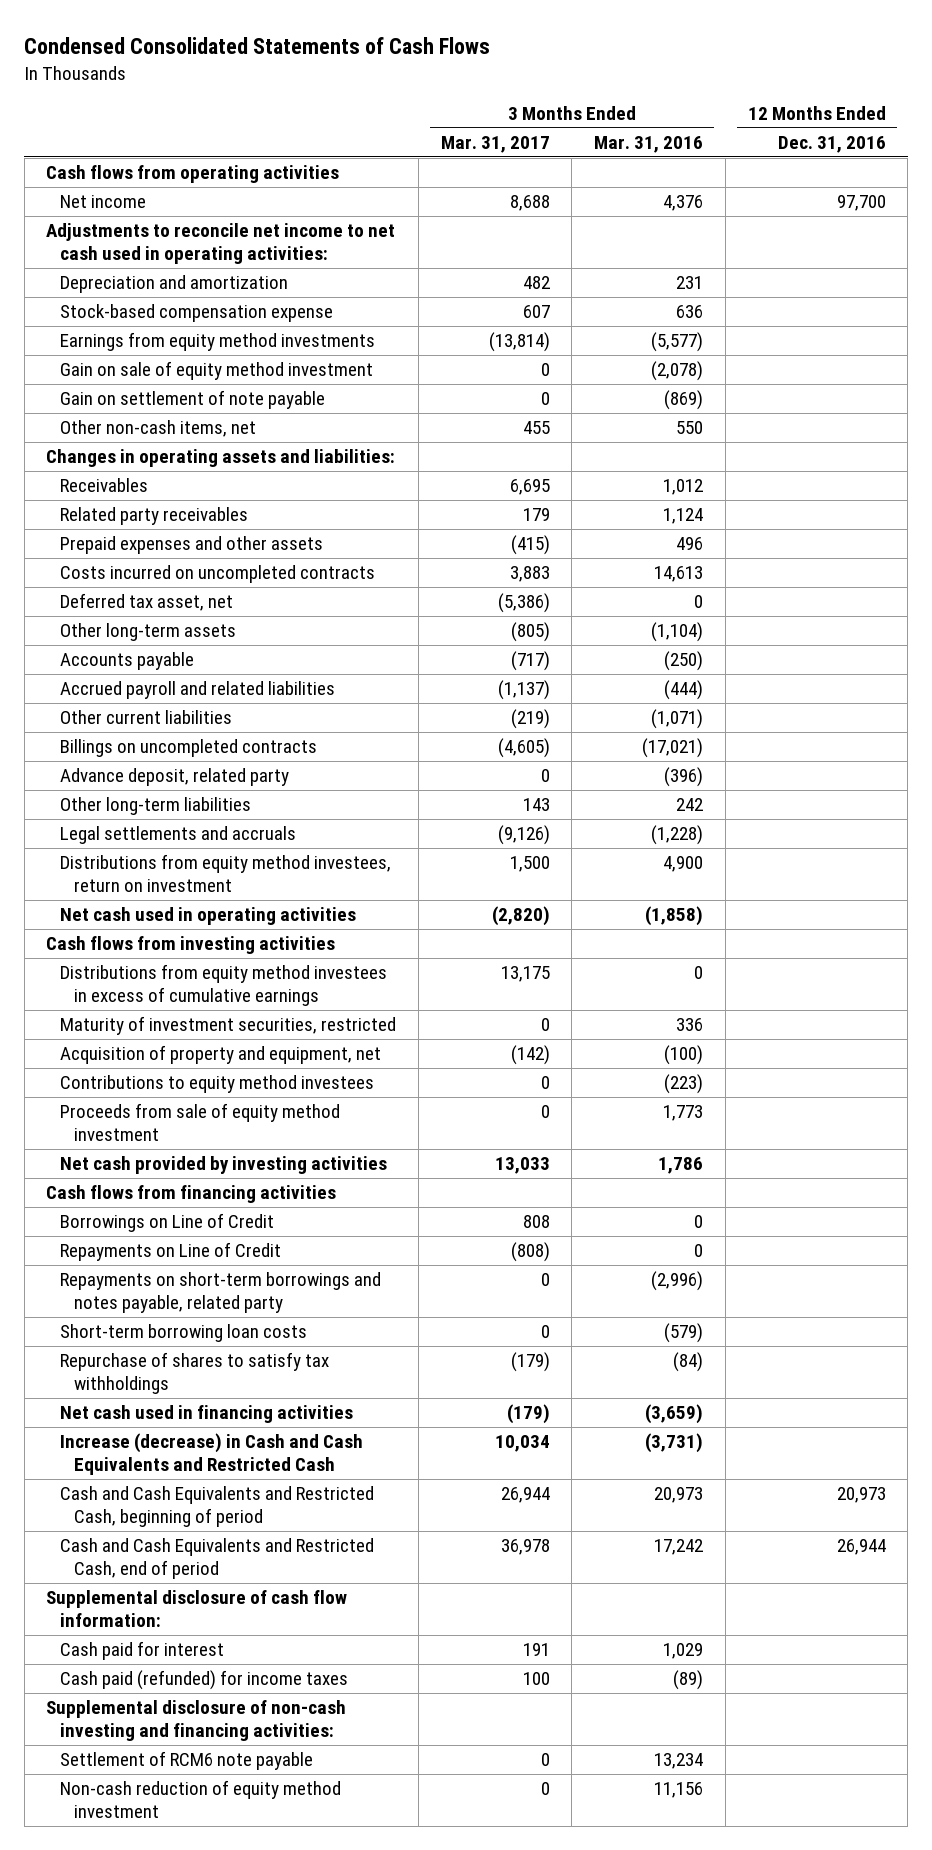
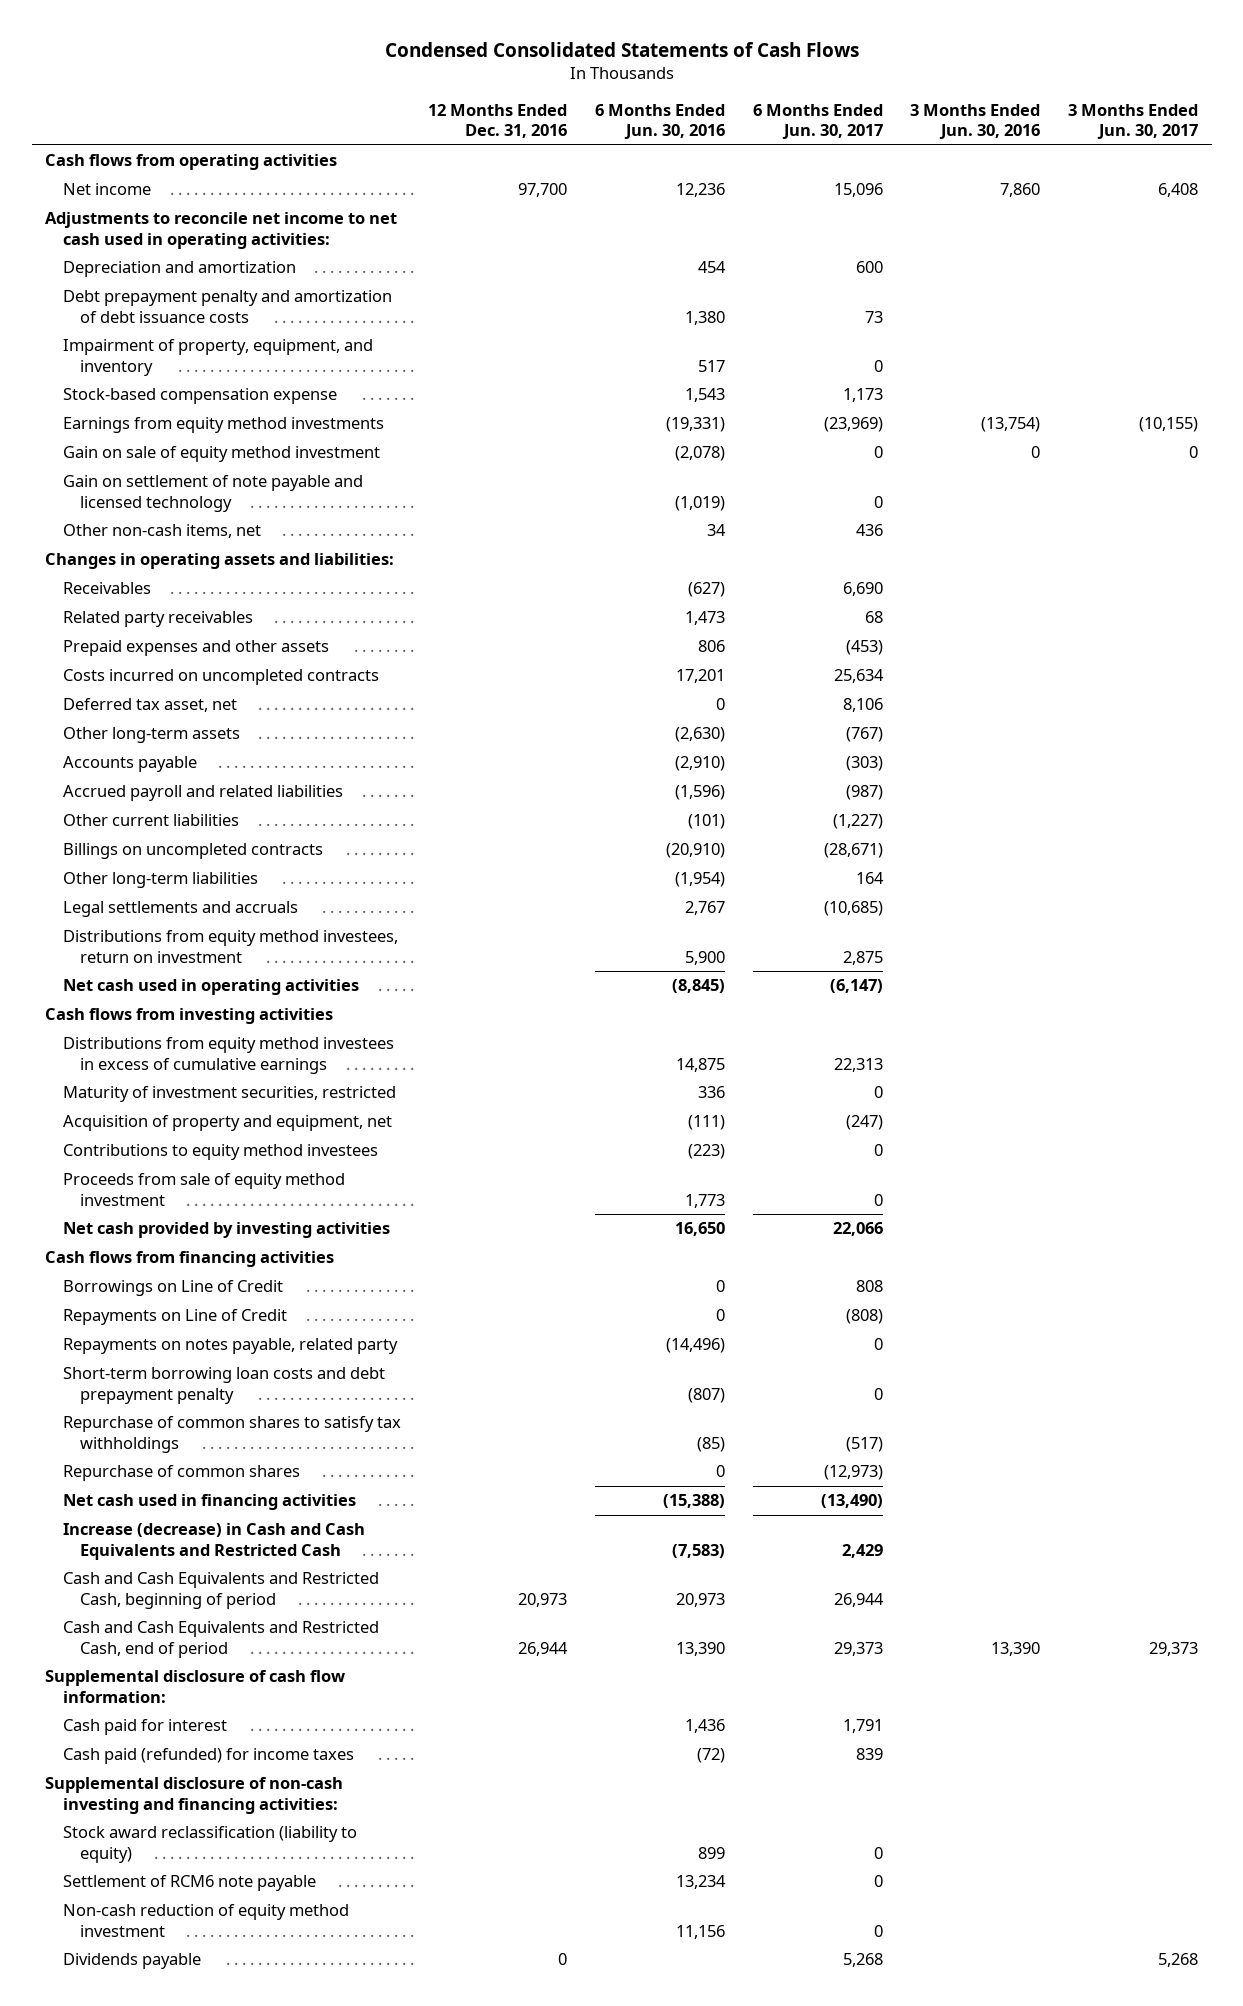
- | 3 Months Ended Mar. 31, 2017 | 3 Months Ended Mar. 31, 2016 | 12 Months Ended Dec. 31, 2016
+ | 12 Months Ended Dec. 31, 2016 | 6 Months Ended Jun. 30, 2016 | 6 Months Ended Jun. 30, 2017 | 3 Months Ended Jun. 30, 2016 | 3 Months Ended Jun. 30, 2017
+ Debt prepayment penalty and amortization of debt issuance costs | | 1,380 | 73 | |
+ Impairment of property, equipment, and inventory | | 517 | 0 | |
- Gain on settlement of note payable | 0 | (869) |
+ Gain on settlement of note payable and licensed technology | | (1,019) | 0 | |
- Advance deposit, related party | 0 | (396) |
- Repayments on short-term borrowings and notes payable, related party | 0 | (2,996) |
- Short-term borrowing loan costs | 0 | (579) |
- Repurchase of shares to satisfy tax withholdings | (179) | (84) |
+ Repayments on notes payable, related party | | (14,496) | 0 | |
+ Short-term borrowing loan costs and debt prepayment penalty | | (807) | 0 | |
+ Repurchase of common shares to satisfy tax withholdings | | (85) | (517) | |
+ Repurchase of common shares | | 0 | (12,973) | |
+ Stock award reclassification (liability to equity) | | 899 | 0 | |
+ Dividends payable | 0 | | 5,268 | | 5,268

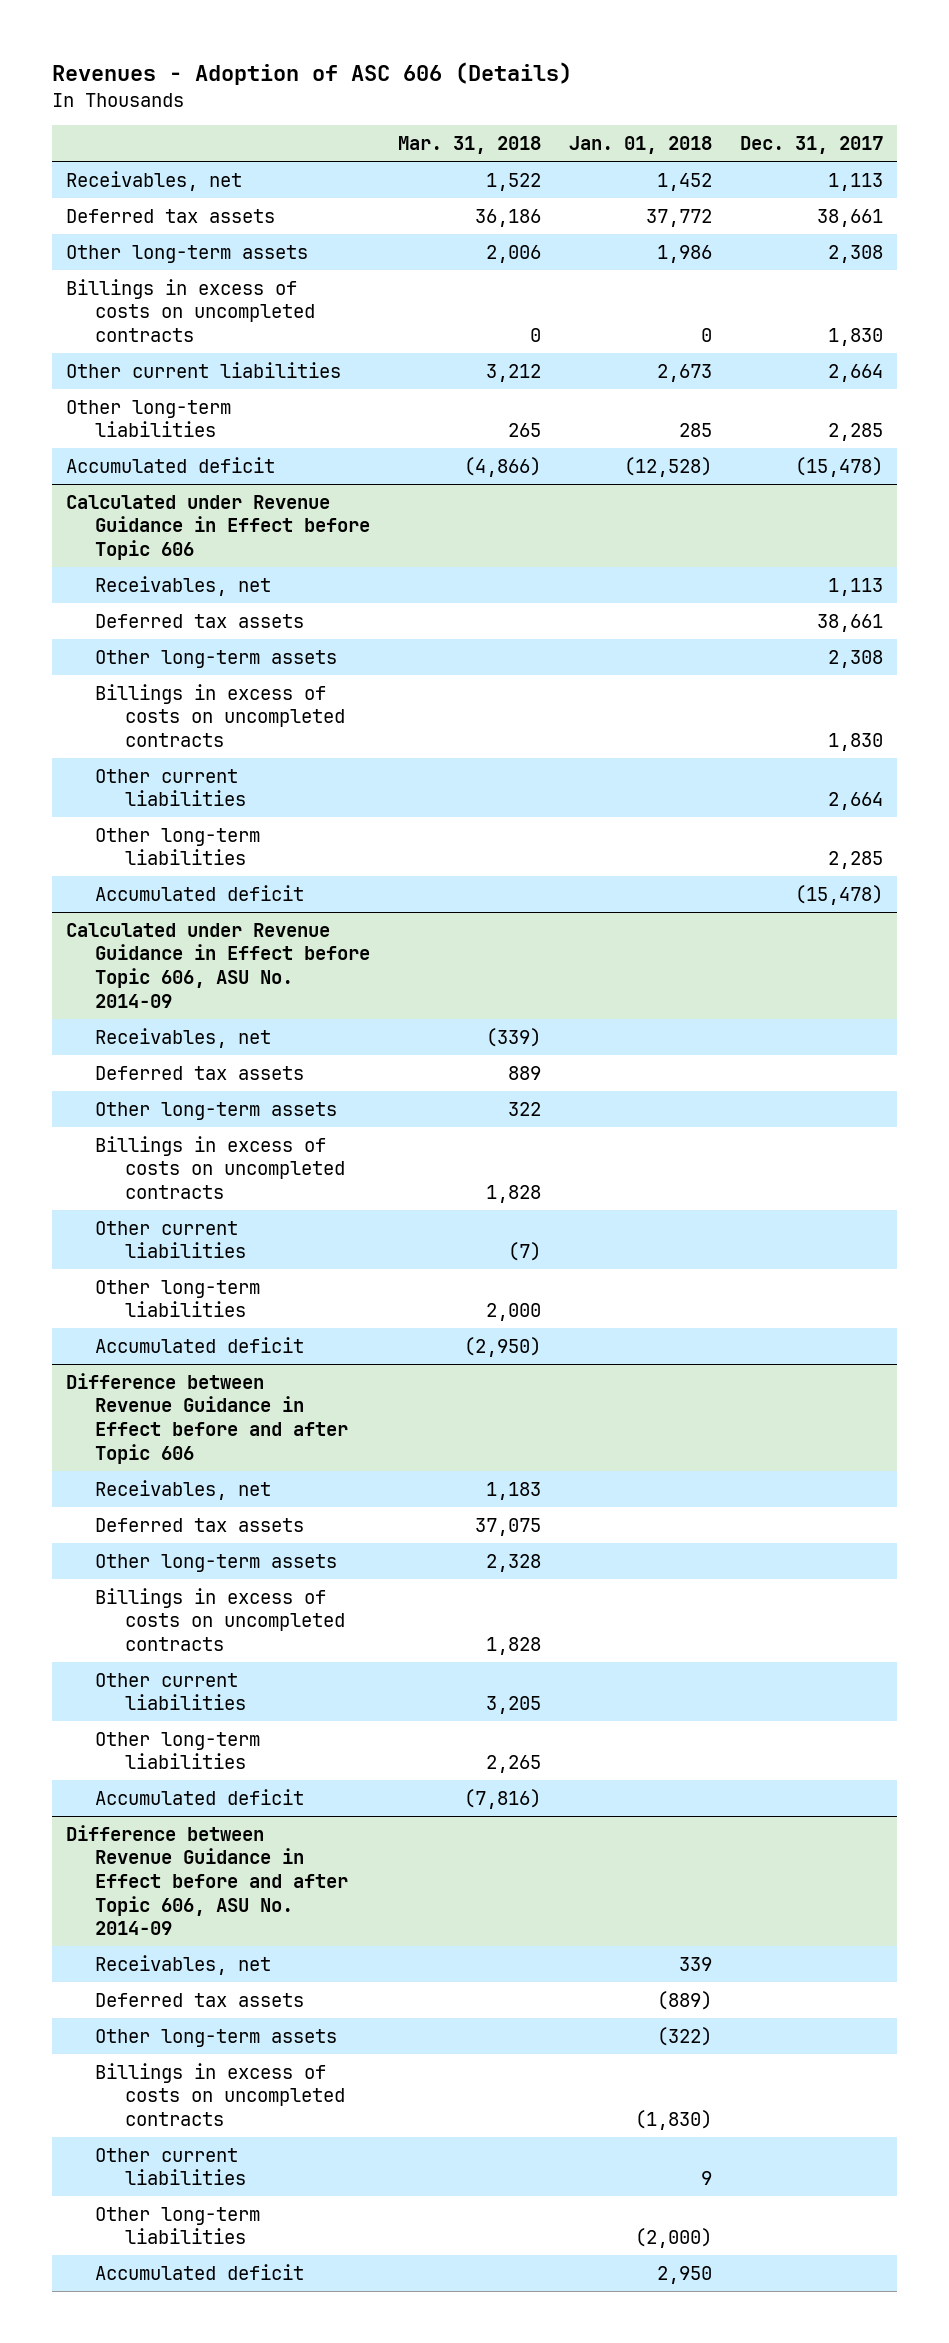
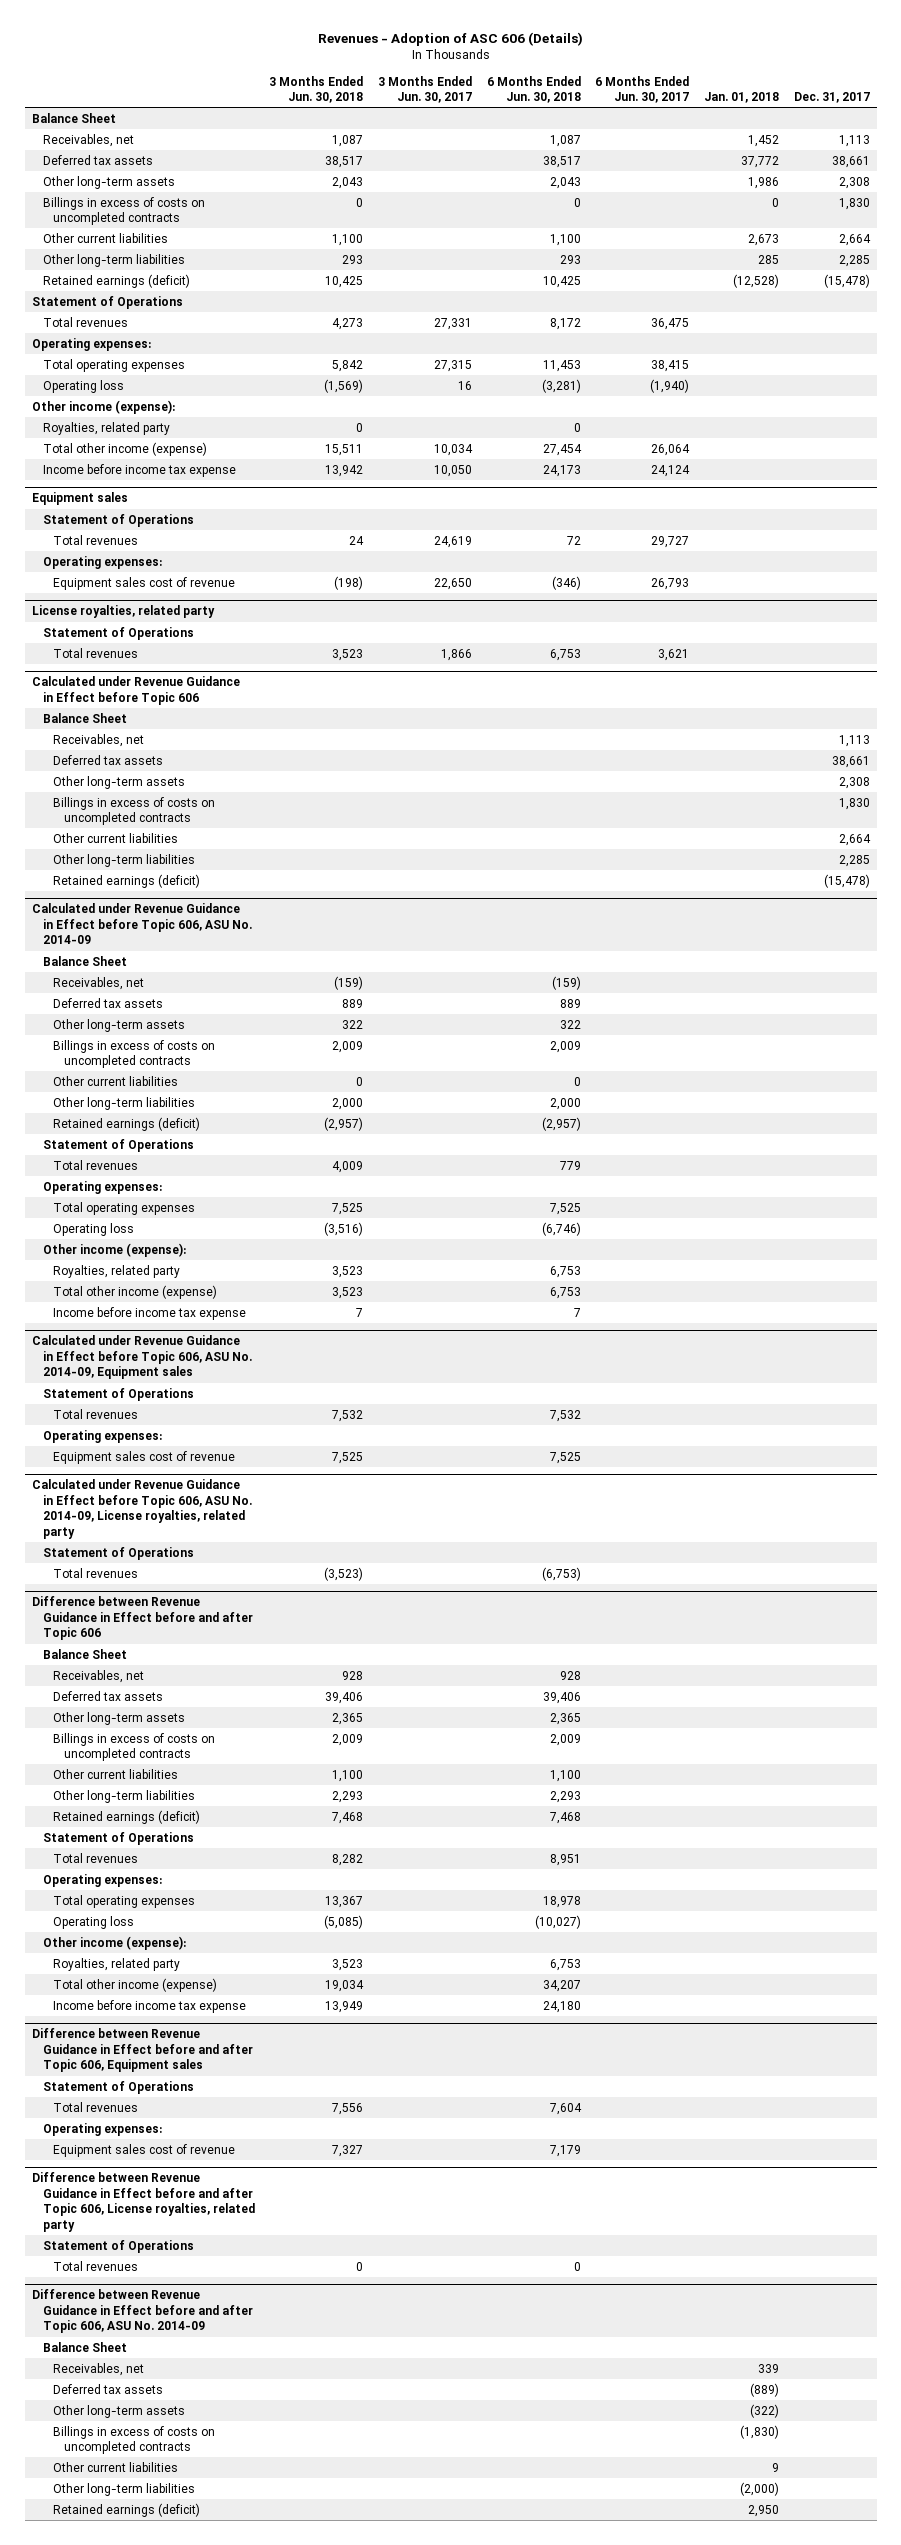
- | Mar. 31, 2018 | Jan. 01, 2018 | Dec. 31, 2017
+ | 3 Months Ended Jun. 30, 2018 | 3 Months Ended Jun. 30, 2017 | 6 Months Ended Jun. 30, 2018 | 6 Months Ended Jun. 30, 2017 | Jan. 01, 2018 | Dec. 31, 2017
+ Balance Sheet
- Accumulated deficit | (4,866) | (12,528) | (15,478)
+ Retained earnings (deficit) | 10,425 | | 10,425 | | (12,528) | (15,478)
+ Statement of Operations
+ Total revenues | 4,273 | 27,331 | 8,172 | 36,475 | |
+ Operating expenses:
+ Total operating expenses | 5,842 | 27,315 | 11,453 | 38,415 | |
+ Operating loss | (1,569) | 16 | (3,281) | (1,940) | |
+ Other income (expense):
+ Royalties, related party | 0 | | 0 | | |
+ Total other income (expense) | 15,511 | 10,034 | 27,454 | 26,064 | |
+ Income before income tax expense | 13,942 | 10,050 | 24,173 | 24,124 | |
+ Equipment sales
+ Statement of Operations
+ Total revenues | 24 | 24,619 | 72 | 29,727 | |
+ Operating expenses:
+ Equipment sales cost of revenue | (198) | 22,650 | (346) | 26,793 | |
+ License royalties, related party
+ Statement of Operations
+ Total revenues | 3,523 | 1,866 | 6,753 | 3,621 | |
@ Calculated under Revenue Guidance in Effect before Topic 606
+ Balance Sheet
- Accumulated deficit | | | (15,478)
+ Retained earnings (deficit) | | | | | | (15,478)
@ Calculated under Revenue Guidance in Effect before Topic 606, ASU No. 2014-09
+ Balance Sheet
- Accumulated deficit | (2,950) | |
+ Retained earnings (deficit) | (2,957) | | (2,957) | | |
+ Statement of Operations
+ Total revenues | 4,009 | | 779 | | |
+ Operating expenses:
+ Total operating expenses | 7,525 | | 7,525 | | |
+ Operating loss | (3,516) | | (6,746) | | |
+ Other income (expense):
+ Royalties, related party | 3,523 | | 6,753 | | |
+ Total other income (expense) | 3,523 | | 6,753 | | |
+ Income before income tax expense | 7 | | 7 | | |
+ Calculated under Revenue Guidance in Effect before Topic 606, ASU No. 2014-09, Equipment sales
+ Statement of Operations
+ Total revenues | 7,532 | | 7,532 | | |
+ Operating expenses:
+ Equipment sales cost of revenue | 7,525 | | 7,525 | | |
+ Calculated under Revenue Guidance in Effect before Topic 606, ASU No. 2014-09, License royalties, related party
+ Statement of Operations
+ Total revenues | (3,523) | | (6,753) | | |
@ Difference between Revenue Guidance in Effect before and after Topic 606
+ Balance Sheet
- Accumulated deficit | (7,816) | |
+ Retained earnings (deficit) | 7,468 | | 7,468 | | |
+ Statement of Operations
+ Total revenues | 8,282 | | 8,951 | | |
+ Operating expenses:
+ Total operating expenses | 13,367 | | 18,978 | | |
+ Operating loss | (5,085) | | (10,027) | | |
+ Other income (expense):
+ Royalties, related party | 3,523 | | 6,753 | | |
+ Total other income (expense) | 19,034 | | 34,207 | | |
+ Income before income tax expense | 13,949 | | 24,180 | | |
+ Difference between Revenue Guidance in Effect before and after Topic 606, Equipment sales
+ Statement of Operations
+ Total revenues | 7,556 | | 7,604 | | |
+ Operating expenses:
+ Equipment sales cost of revenue | 7,327 | | 7,179 | | |
+ Difference between Revenue Guidance in Effect before and after Topic 606, License royalties, related party
+ Statement of Operations
+ Total revenues | 0 | | 0 | | |
@ Difference between Revenue Guidance in Effect before and after Topic 606, ASU No. 2014-09
+ Balance Sheet
- Accumulated deficit | | 2,950 |
+ Retained earnings (deficit) | | | | | 2,950 |

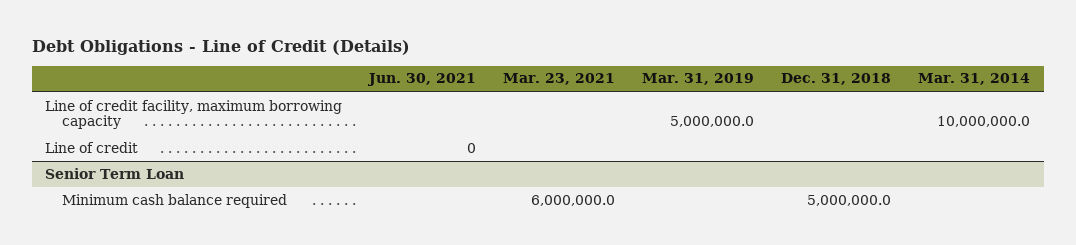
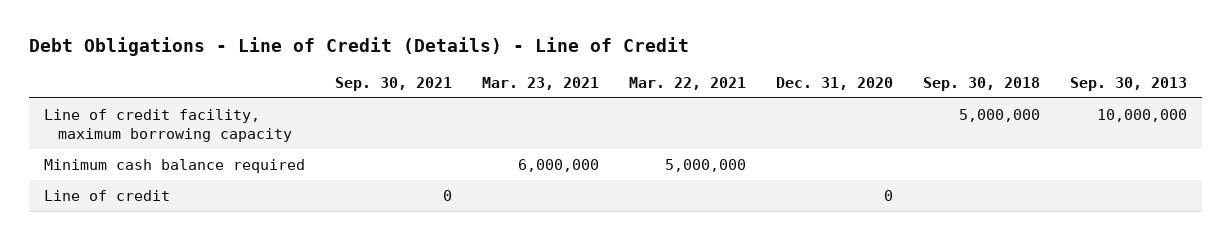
- Debt Obligations - Line of Credit (Details)
+ Debt Obligations - Line of Credit (Details) - Line of Credit
- | Jun. 30, 2021 | Mar. 23, 2021 | Mar. 31, 2019 | Dec. 31, 2018 | Mar. 31, 2014
+ | Sep. 30, 2021 | Mar. 23, 2021 | Mar. 22, 2021 | Dec. 31, 2020 | Sep. 30, 2018 | Sep. 30, 2013
+ Minimum cash balance required | | 6,000,000 | 5,000,000 | | |
- Senior Term Loan
- Minimum cash balance required | | 6,000,000.0 | | 5,000,000.0 |

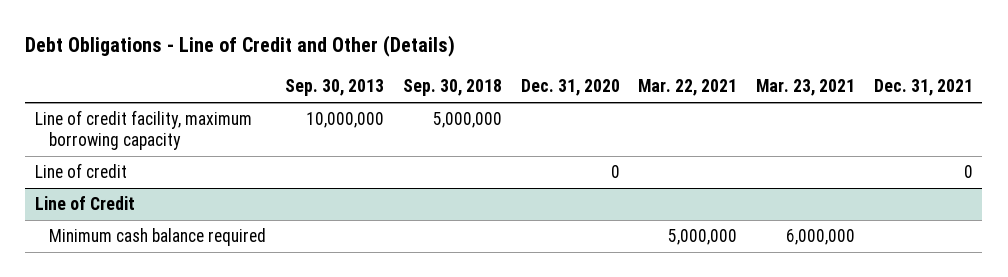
- Debt Obligations - Line of Credit (Details) - Line of Credit
+ Debt Obligations - Line of Credit and Other (Details)
- | Sep. 30, 2021 | Mar. 23, 2021 | Mar. 22, 2021 | Dec. 31, 2020 | Sep. 30, 2018 | Sep. 30, 2013
+ | Sep. 30, 2013 | Sep. 30, 2018 | Dec. 31, 2020 | Mar. 22, 2021 | Mar. 23, 2021 | Dec. 31, 2021
- Minimum cash balance required | | 6,000,000 | 5,000,000 | | |
+ Line of Credit
+ Minimum cash balance required | | | | 5,000,000 | 6,000,000 |

